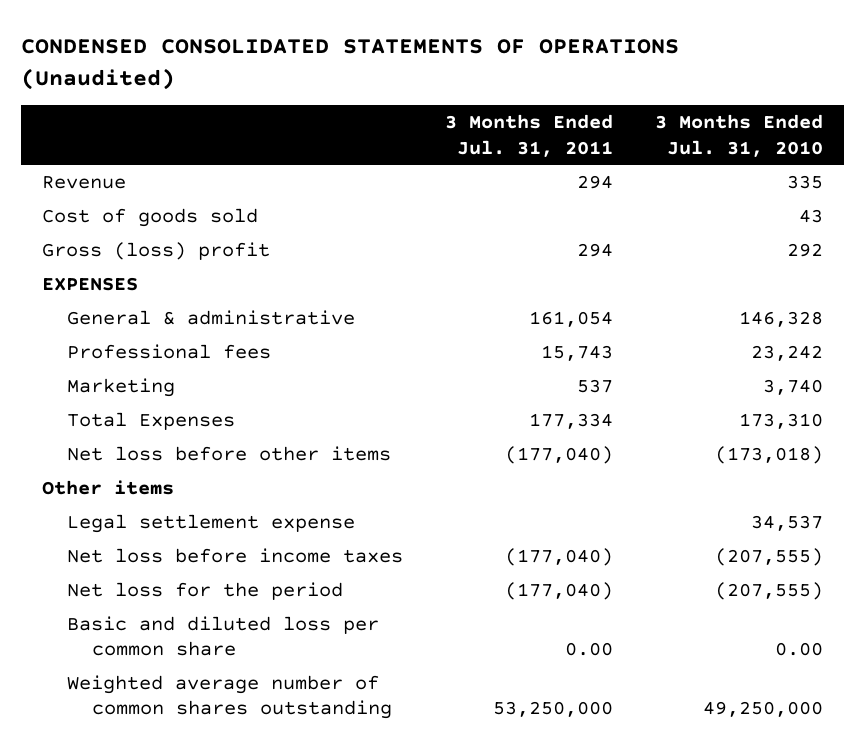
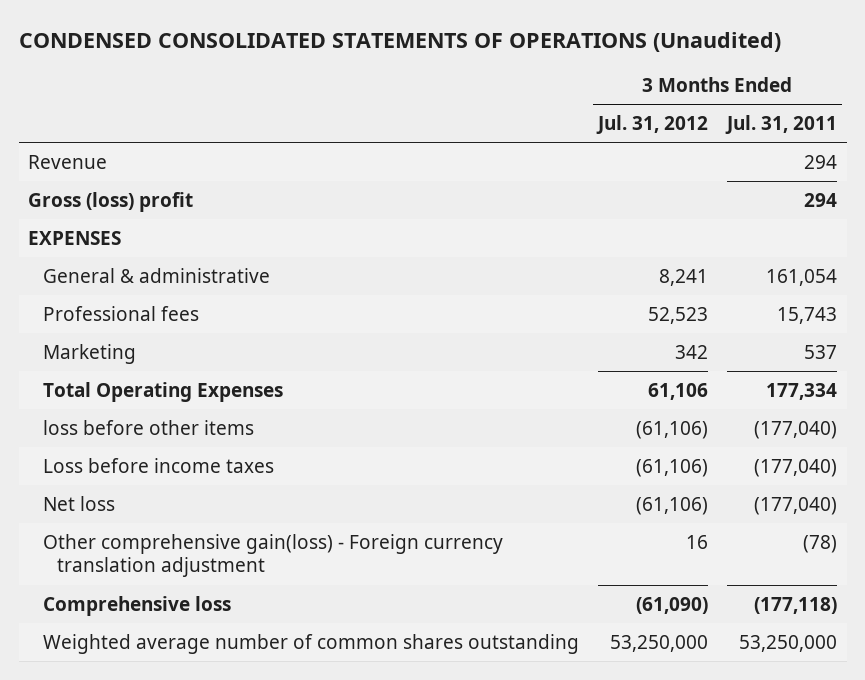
- | 3 Months Ended Jul. 31, 2011 | 3 Months Ended Jul. 31, 2010
+ | 3 Months Ended Jul. 31, 2012 | 3 Months Ended Jul. 31, 2011
- Cost of goods sold | | 43
- Total Expenses | 177,334 | 173,310
- Net loss before other items | (177,040) | (173,018)
- Other items
- Legal settlement expense | | 34,537
- Net loss before income taxes | (177,040) | (207,555)
- Net loss for the period | (177,040) | (207,555)
- Basic and diluted loss per common share | 0.00 | 0.00
+ Total Operating Expenses | 61,106 | 177,334
+ loss before other items | (61,106) | (177,040)
+ Loss before income taxes | (61,106) | (177,040)
+ Net loss | (61,106) | (177,040)
+ Other comprehensive gain(loss) - Foreign currency translation adjustment | 16 | (78)
+ Comprehensive loss | (61,090) | (177,118)

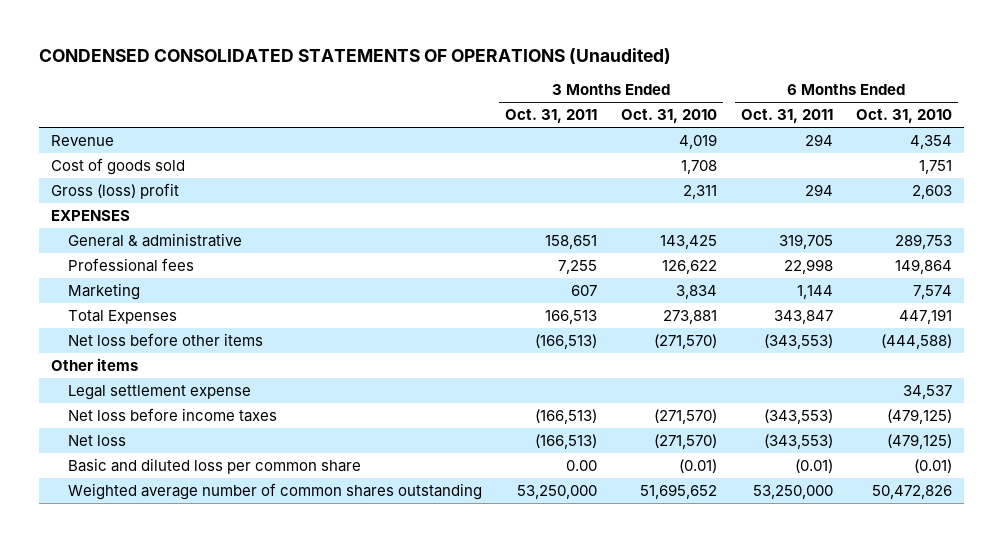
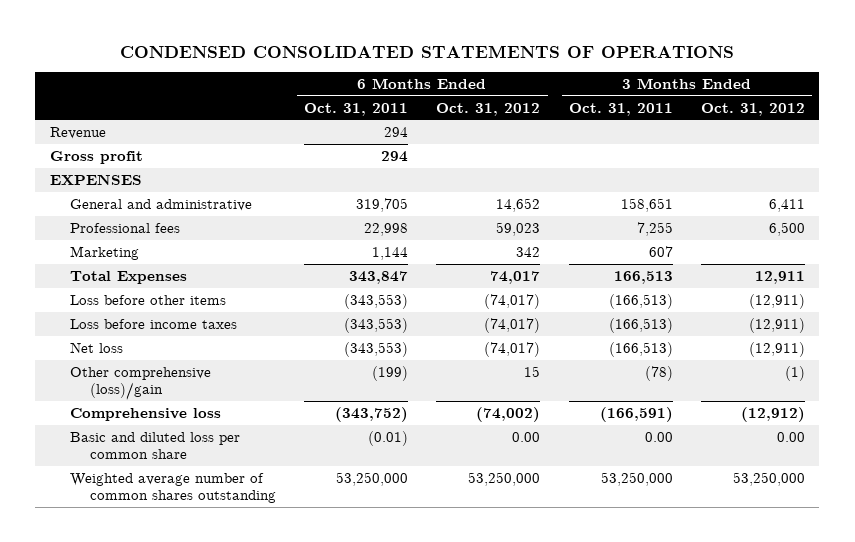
- CONDENSED CONSOLIDATED STATEMENTS OF OPERATIONS (Unaudited)
+ CONDENSED CONSOLIDATED STATEMENTS OF OPERATIONS
- | 3 Months Ended Oct. 31, 2011 | 3 Months Ended Oct. 31, 2010 | 6 Months Ended Oct. 31, 2011 | 6 Months Ended Oct. 31, 2010
+ | 6 Months Ended Oct. 31, 2011 | 6 Months Ended Oct. 31, 2012 | 3 Months Ended Oct. 31, 2011 | 3 Months Ended Oct. 31, 2012
- Cost of goods sold | | 1,708 | | 1,751
- Gross (loss) profit | | 2,311 | 294 | 2,603
+ Gross profit | 294 | | |
- General & administrative | 158,651 | 143,425 | 319,705 | 289,753
+ General and administrative | 319,705 | 14,652 | 158,651 | 6,411
- Net loss before other items | (166,513) | (271,570) | (343,553) | (444,588)
- Other items
- Legal settlement expense | | | | 34,537
- Net loss before income taxes | (166,513) | (271,570) | (343,553) | (479,125)
+ Loss before other items | (343,553) | (74,017) | (166,513) | (12,911)
+ Loss before income taxes | (343,553) | (74,017) | (166,513) | (12,911)
+ Other comprehensive (loss)/gain | (199) | 15 | (78) | (1)
+ Comprehensive loss | (343,752) | (74,002) | (166,591) | (12,912)

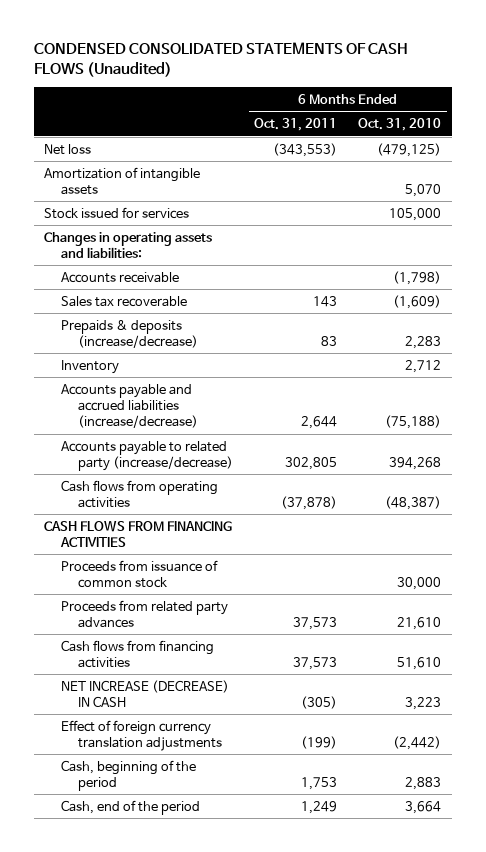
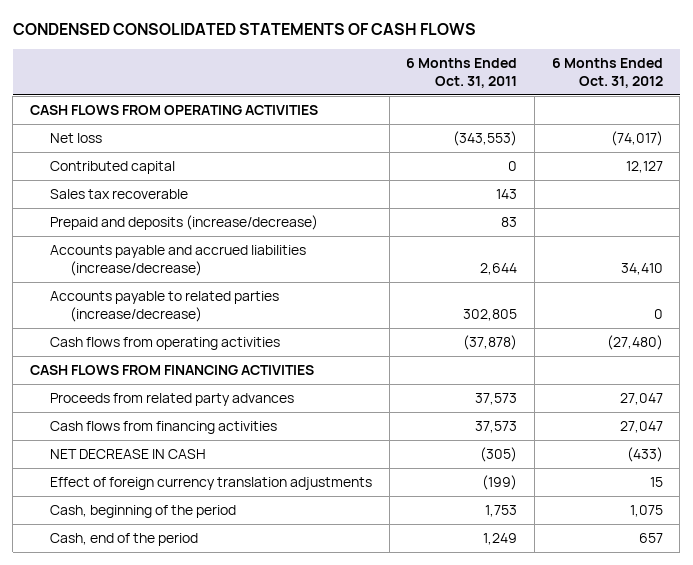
- CONDENSED CONSOLIDATED STATEMENTS OF CASH FLOWS (Unaudited)
+ CONDENSED CONSOLIDATED STATEMENTS OF CASH FLOWS
- | 6 Months Ended Oct. 31, 2011 | 6 Months Ended Oct. 31, 2010
+ | 6 Months Ended Oct. 31, 2011 | 6 Months Ended Oct. 31, 2012
+ CASH FLOWS FROM OPERATING ACTIVITIES
- Amortization of intangible assets | | 5,070
- Stock issued for services | | 105,000
- Changes in operating assets and liabilities:
- Accounts receivable | | (1,798)
+ Contributed capital | 0 | 12,127
- Prepaids & deposits (increase/decrease) | 83 | 2,283
- Inventory | | 2,712
+ Prepaid and deposits (increase/decrease) | 83 |
- Accounts payable to related party (increase/decrease) | 302,805 | 394,268
+ Accounts payable to related parties (increase/decrease) | 302,805 | 0
- Proceeds from issuance of common stock | | 30,000
- NET INCREASE (DECREASE) IN CASH | (305) | 3,223
+ NET DECREASE IN CASH | (305) | (433)

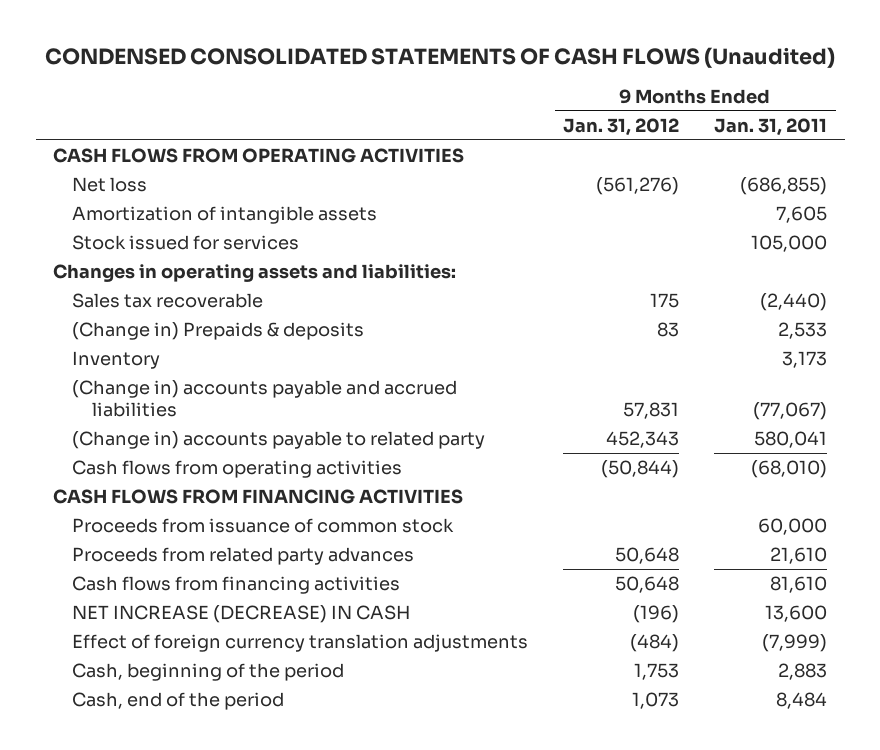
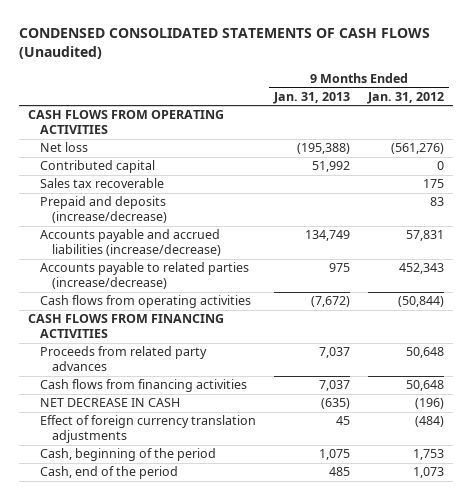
- | 9 Months Ended Jan. 31, 2012 | 9 Months Ended Jan. 31, 2011
+ | 9 Months Ended Jan. 31, 2013 | 9 Months Ended Jan. 31, 2012
- Amortization of intangible assets | | 7,605
- Stock issued for services | | 105,000
- Changes in operating assets and liabilities:
+ Contributed capital | 51,992 | 0
- (Change in) Prepaids & deposits | 83 | 2,533
- Inventory | | 3,173
- (Change in) accounts payable and accrued liabilities | 57,831 | (77,067)
- (Change in) accounts payable to related party | 452,343 | 580,041
+ Prepaid and deposits (increase/decrease) | | 83
+ Accounts payable and accrued liabilities (increase/decrease) | 134,749 | 57,831
+ Accounts payable to related parties (increase/decrease) | 975 | 452,343
- Proceeds from issuance of common stock | | 60,000
- NET INCREASE (DECREASE) IN CASH | (196) | 13,600
+ NET DECREASE IN CASH | (635) | (196)

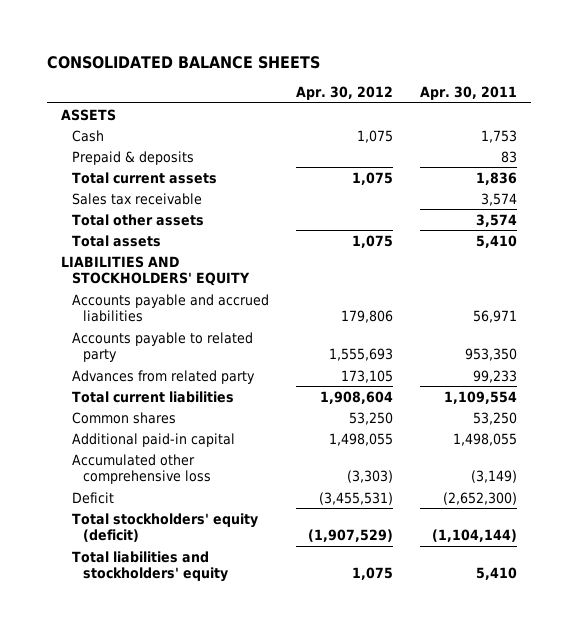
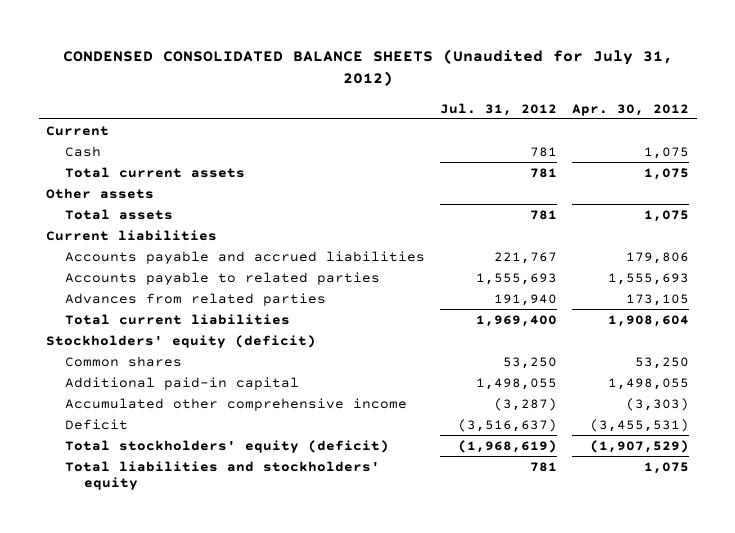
- CONSOLIDATED BALANCE SHEETS
+ CONDENSED CONSOLIDATED BALANCE SHEETS (Unaudited for July 31, 2012)
- | Apr. 30, 2012 | Apr. 30, 2011
+ | Jul. 31, 2012 | Apr. 30, 2012
- ASSETS
+ Current
- Prepaid & deposits | | 83
- Sales tax receivable | | 3,574
- Total other assets | | 3,574
+ Other assets
- LIABILITIES AND STOCKHOLDERS' EQUITY
+ Current liabilities
- Accounts payable to related party | 1,555,693 | 953,350
- Advances from related party | 173,105 | 99,233
+ Accounts payable to related parties | 1,555,693 | 1,555,693
+ Advances from related parties | 191,940 | 173,105
+ Stockholders' equity (deficit)
- Accumulated other comprehensive loss | (3,303) | (3,149)
+ Accumulated other comprehensive income | (3,287) | (3,303)

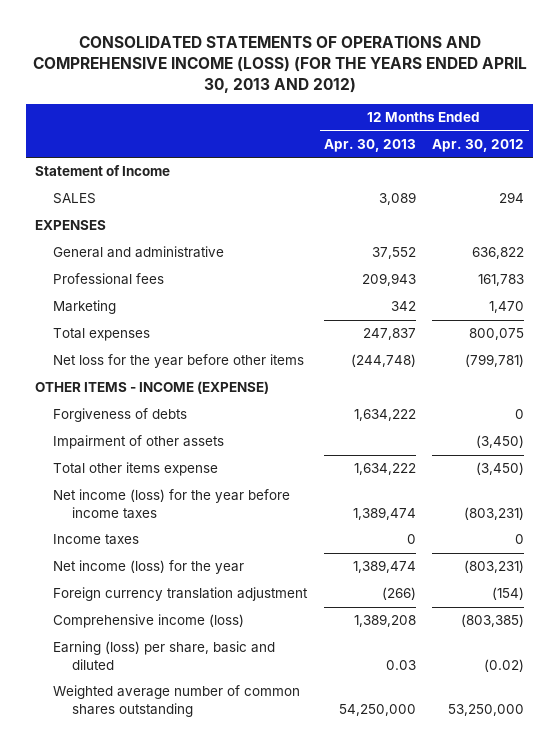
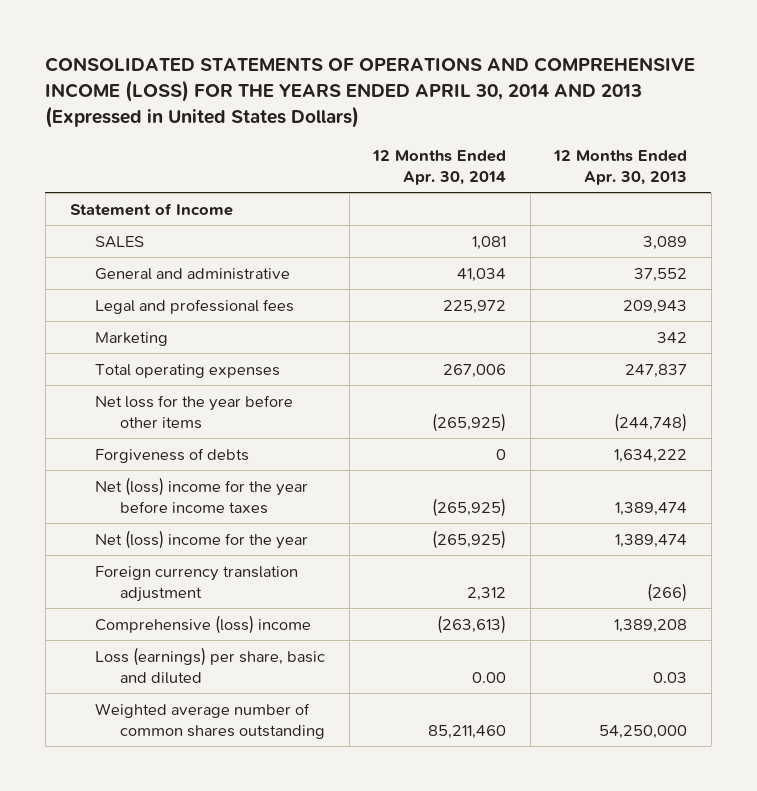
- CONSOLIDATED STATEMENTS OF OPERATIONS AND COMPREHENSIVE INCOME (LOSS) (FOR THE YEARS ENDED APRIL 30, 2013 AND 2012)
+ CONSOLIDATED STATEMENTS OF OPERATIONS AND COMPREHENSIVE INCOME (LOSS) FOR THE YEARS ENDED APRIL 30, 2014 AND 2013 (Expressed in United States Dollars)
- | 12 Months Ended Apr. 30, 2013 | 12 Months Ended Apr. 30, 2012
+ | 12 Months Ended Apr. 30, 2014 | 12 Months Ended Apr. 30, 2013
- EXPENSES
- Professional fees | 209,943 | 161,783
+ Legal and professional fees | 225,972 | 209,943
- Total expenses | 247,837 | 800,075
+ Total operating expenses | 267,006 | 247,837
- OTHER ITEMS - INCOME (EXPENSE)
- Impairment of other assets | | (3,450)
- Total other items expense | 1,634,222 | (3,450)
- Net income (loss) for the year before income taxes | 1,389,474 | (803,231)
- Income taxes | 0 | 0
- Net income (loss) for the year | 1,389,474 | (803,231)
+ Net (loss) income for the year before income taxes | (265,925) | 1,389,474
+ Net (loss) income for the year | (265,925) | 1,389,474
- Comprehensive income (loss) | 1,389,208 | (803,385)
- Earning (loss) per share, basic and diluted | 0.03 | (0.02)
+ Comprehensive (loss) income | (263,613) | 1,389,208
+ Loss (earnings) per share, basic and diluted | 0.00 | 0.03

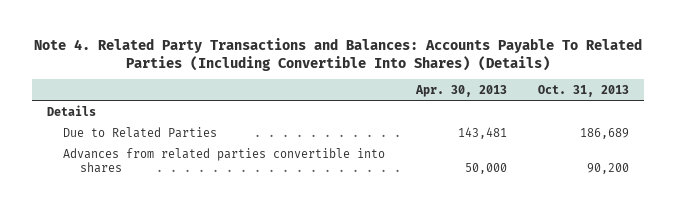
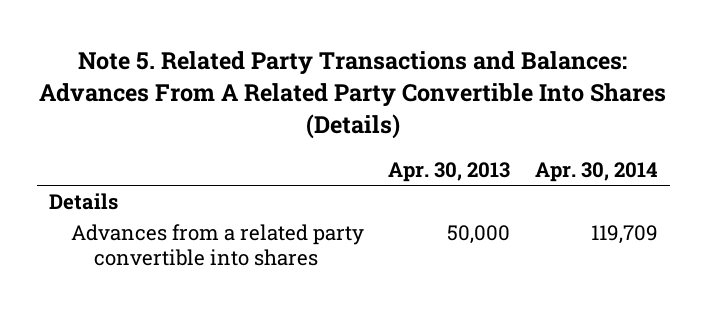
- Note 4. Related Party Transactions and Balances: Accounts Payable To Related Parties (Including Convertible Into Shares) (Details)
+ Note 5. Related Party Transactions and Balances: Advances From A Related Party Convertible Into Shares (Details)
- | Apr. 30, 2013 | Oct. 31, 2013
+ | Apr. 30, 2013 | Apr. 30, 2014
- Due to Related Parties | 143,481 | 186,689
- Advances from related parties convertible into shares | 50,000 | 90,200
+ Advances from a related party convertible into shares | 50,000 | 119,709

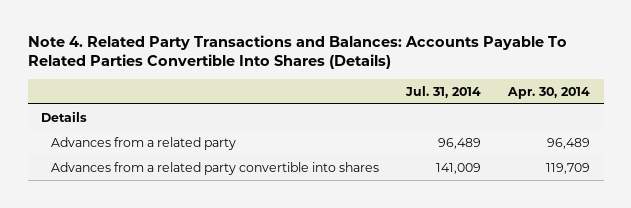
- Note 5. Related Party Transactions and Balances: Advances From A Related Party Convertible Into Shares (Details)
+ Note 4. Related Party Transactions and Balances: Accounts Payable To Related Parties Convertible Into Shares (Details)
- | Apr. 30, 2013 | Apr. 30, 2014
+ | Jul. 31, 2014 | Apr. 30, 2014
+ Advances from a related party | 96,489 | 96,489

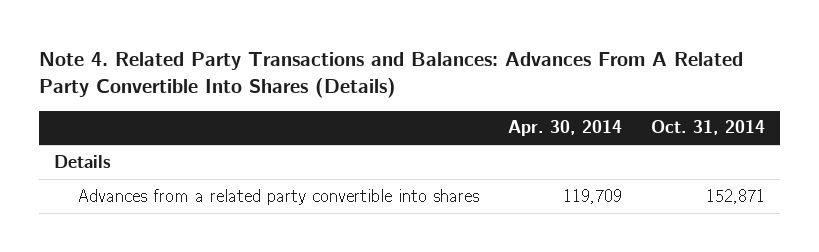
- Note 4. Related Party Transactions and Balances: Accounts Payable To Related Parties Convertible Into Shares (Details)
+ Note 4. Related Party Transactions and Balances: Advances From A Related Party Convertible Into Shares (Details)
- | Jul. 31, 2014 | Apr. 30, 2014
+ | Apr. 30, 2014 | Oct. 31, 2014
- Advances from a related party | 96,489 | 96,489

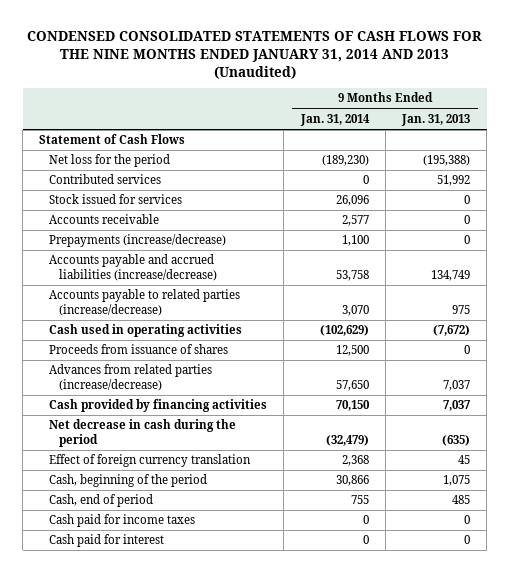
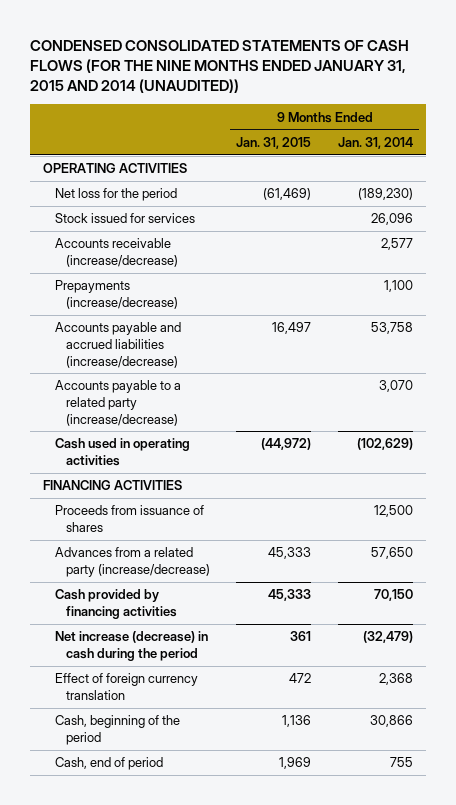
- CONDENSED CONSOLIDATED STATEMENTS OF CASH FLOWS FOR THE NINE MONTHS ENDED JANUARY 31, 2014 AND 2013 (Unaudited)
+ CONDENSED CONSOLIDATED STATEMENTS OF CASH FLOWS (FOR THE NINE MONTHS ENDED JANUARY 31, 2015 AND 2014 (UNAUDITED))
- | 9 Months Ended Jan. 31, 2014 | 9 Months Ended Jan. 31, 2013
+ | 9 Months Ended Jan. 31, 2015 | 9 Months Ended Jan. 31, 2014
- Statement of Cash Flows
+ OPERATING ACTIVITIES
- Contributed services | 0 | 51,992
- Accounts receivable | 2,577 | 0
+ Accounts receivable (increase/decrease) | | 2,577
- Accounts payable to related parties (increase/decrease) | 3,070 | 975
+ Accounts payable to a related party (increase/decrease) | | 3,070
+ FINANCING ACTIVITIES
- Advances from related parties (increase/decrease) | 57,650 | 7,037
+ Advances from a related party (increase/decrease) | 45,333 | 57,650
- Net decrease in cash during the period | (32,479) | (635)
+ Net increase (decrease) in cash during the period | 361 | (32,479)
- Cash paid for income taxes | 0 | 0
- Cash paid for interest | 0 | 0

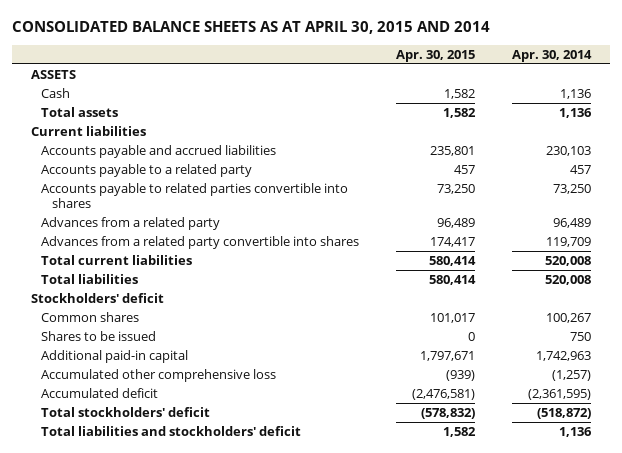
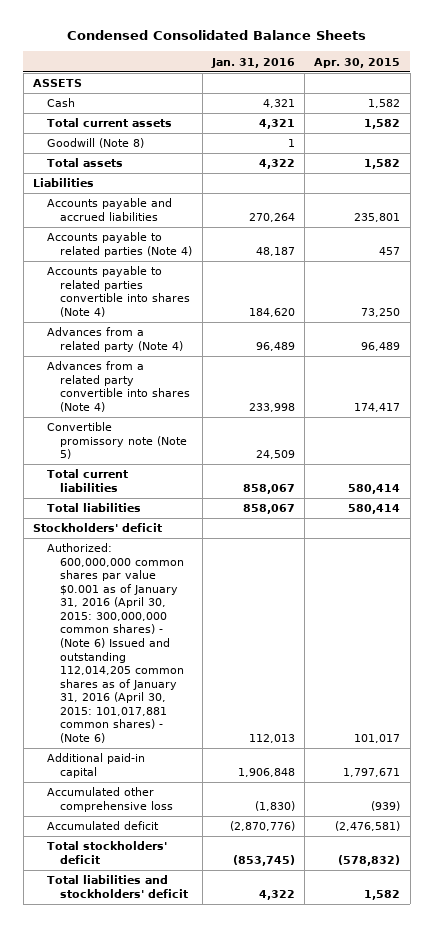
- CONSOLIDATED BALANCE SHEETS AS AT APRIL 30, 2015 AND 2014
+ Condensed Consolidated Balance Sheets
- | Apr. 30, 2015 | Apr. 30, 2014
+ | Jan. 31, 2016 | Apr. 30, 2015
+ Total current assets | 4,321 | 1,582
+ Goodwill (Note 8) | 1 |
- Current liabilities
+ Liabilities
- Accounts payable to a related party | 457 | 457
- Accounts payable to related parties convertible into shares | 73,250 | 73,250
- Advances from a related party | 96,489 | 96,489
- Advances from a related party convertible into shares | 174,417 | 119,709
+ Accounts payable to related parties (Note 4) | 48,187 | 457
+ Accounts payable to related parties convertible into shares (Note 4) | 184,620 | 73,250
+ Advances from a related party (Note 4) | 96,489 | 96,489
+ Advances from a related party convertible into shares (Note 4) | 233,998 | 174,417
+ Convertible promissory note (Note 5) | 24,509 |
- Common shares | 101,017 | 100,267
- Shares to be issued | 0 | 750
+ Authorized: 600,000,000 common shares par value $0.001 as of January 31, 2016 (April 30, 2015: 300,000,000 common shares) - (Note 6) Issued and outstanding 112,014,205 common shares as of January 31, 2016 (April 30, 2015: 101,017,881 common shares) - (Note 6) | 112,013 | 101,017

